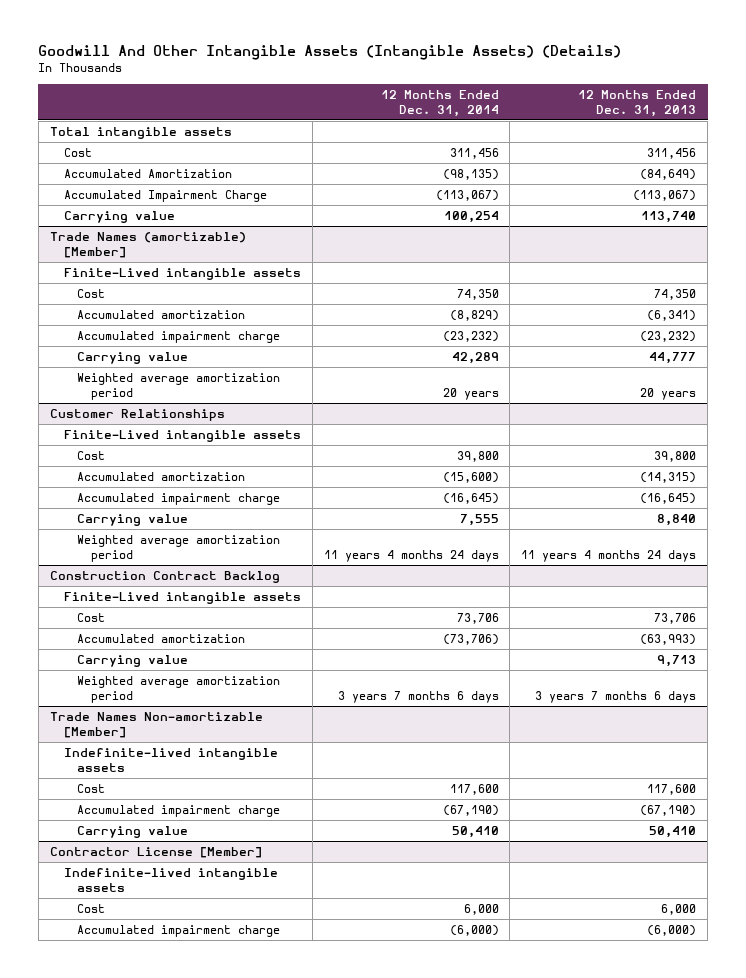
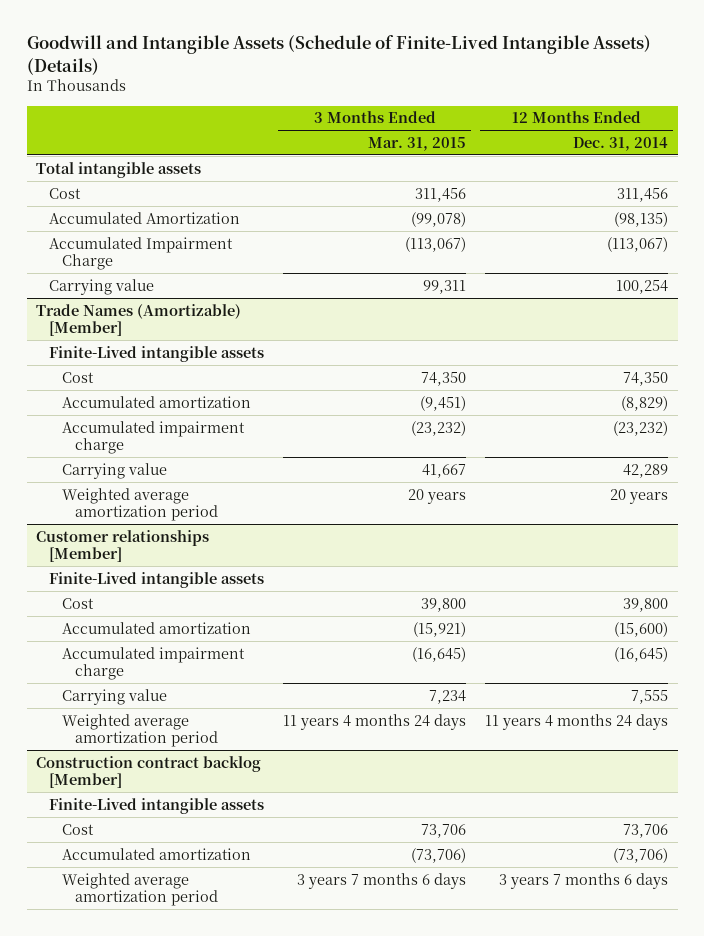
- Goodwill And Other Intangible Assets (Intangible Assets) (Details)
+ Goodwill and Intangible Assets (Schedule of Finite-Lived Intangible Assets) (Details)
- | 12 Months Ended Dec. 31, 2014 | 12 Months Ended Dec. 31, 2013
+ | 3 Months Ended Mar. 31, 2015 | 12 Months Ended Dec. 31, 2014
- Trade Names (amortizable) [Member]
+ Trade Names (Amortizable) [Member]
- Customer Relationships
+ Customer relationships [Member]
- Construction Contract Backlog
+ Construction contract backlog [Member]
- Carrying value | | 9,713
- Trade Names Non-amortizable [Member]
- Indefinite-lived intangible assets
- Cost | 117,600 | 117,600
- Accumulated impairment charge | (67,190) | (67,190)
- Carrying value | 50,410 | 50,410
- Contractor License [Member]
- Indefinite-lived intangible assets
- Cost | 6,000 | 6,000
- Accumulated impairment charge | (6,000) | (6,000)

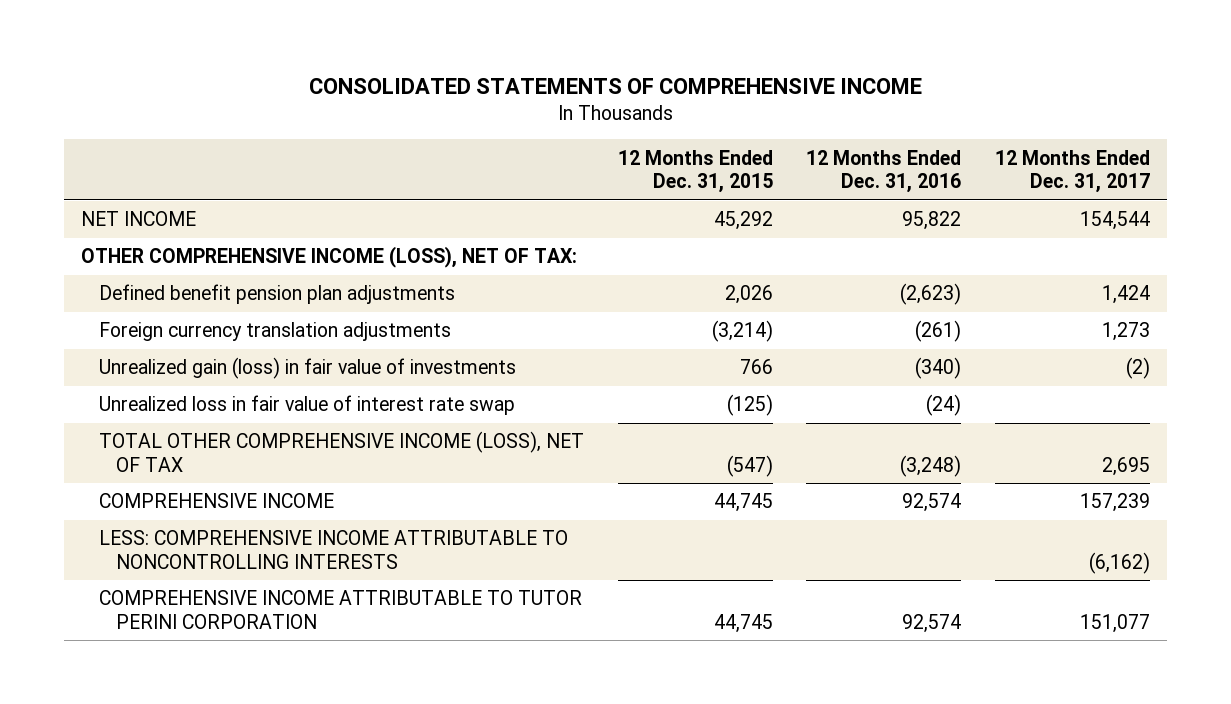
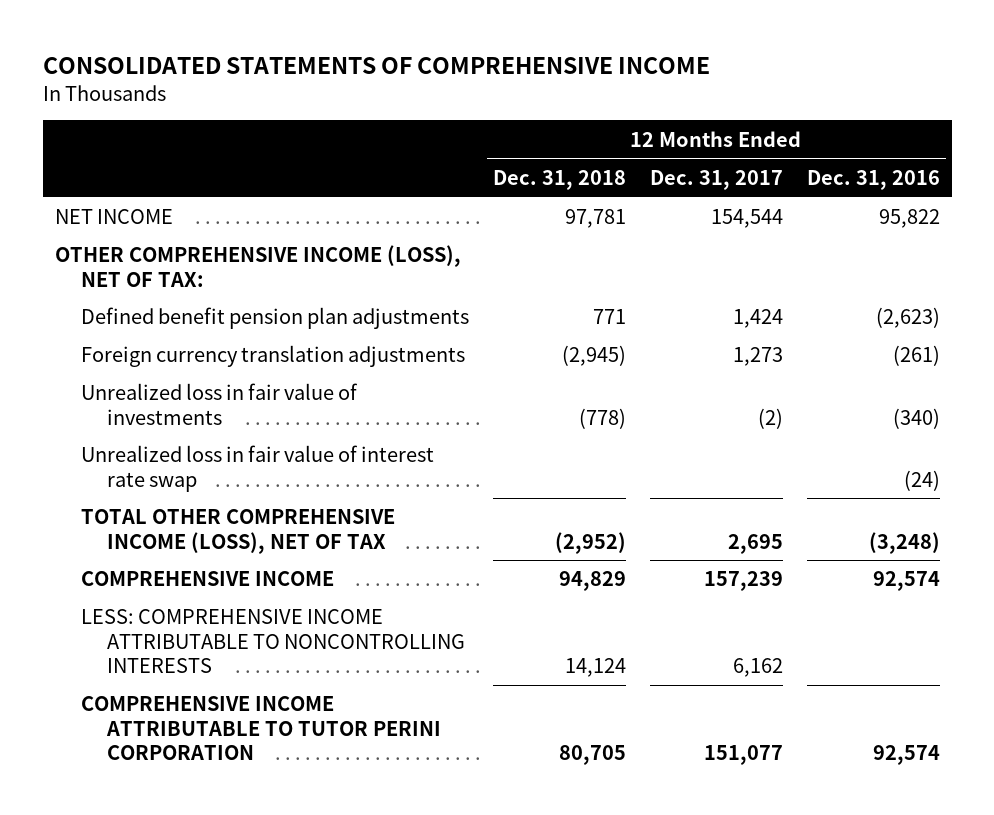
- | 12 Months Ended Dec. 31, 2015 | 12 Months Ended Dec. 31, 2016 | 12 Months Ended Dec. 31, 2017
+ | 12 Months Ended Dec. 31, 2018 | 12 Months Ended Dec. 31, 2017 | 12 Months Ended Dec. 31, 2016
- Unrealized gain (loss) in fair value of investments | 766 | (340) | (2)
+ Unrealized loss in fair value of investments | (778) | (2) | (340)
- LESS: COMPREHENSIVE INCOME ATTRIBUTABLE TO NONCONTROLLING INTERESTS | | | (6,162)
+ LESS: COMPREHENSIVE INCOME ATTRIBUTABLE TO NONCONTROLLING INTERESTS | 14,124 | 6,162 |

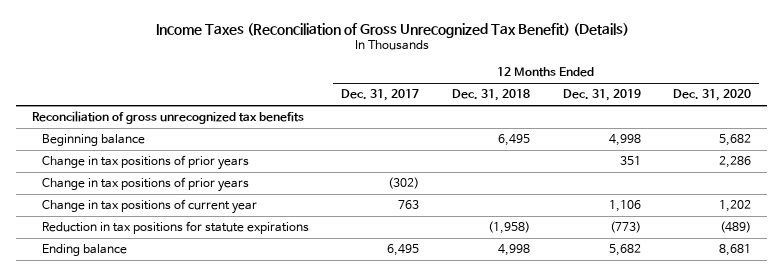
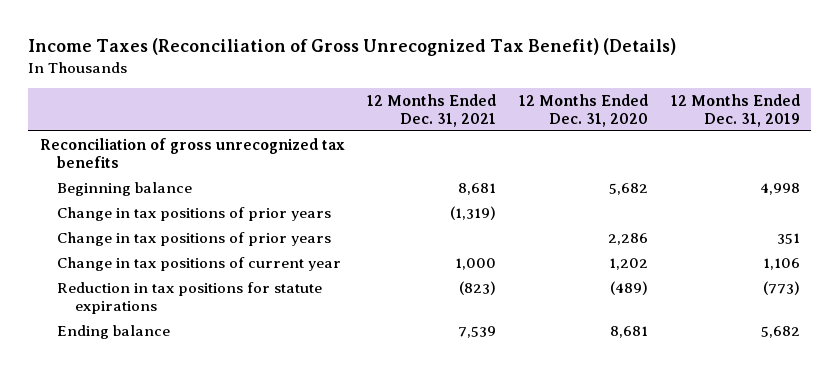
- | 12 Months Ended Dec. 31, 2017 | 12 Months Ended Dec. 31, 2018 | 12 Months Ended Dec. 31, 2019 | 12 Months Ended Dec. 31, 2020
+ | 12 Months Ended Dec. 31, 2021 | 12 Months Ended Dec. 31, 2020 | 12 Months Ended Dec. 31, 2019
moved down: Change in tax positions of prior years | | 2,286 | 351

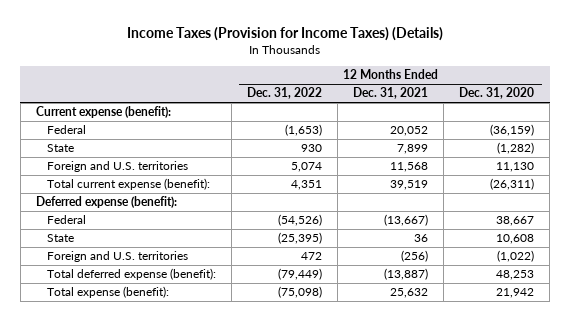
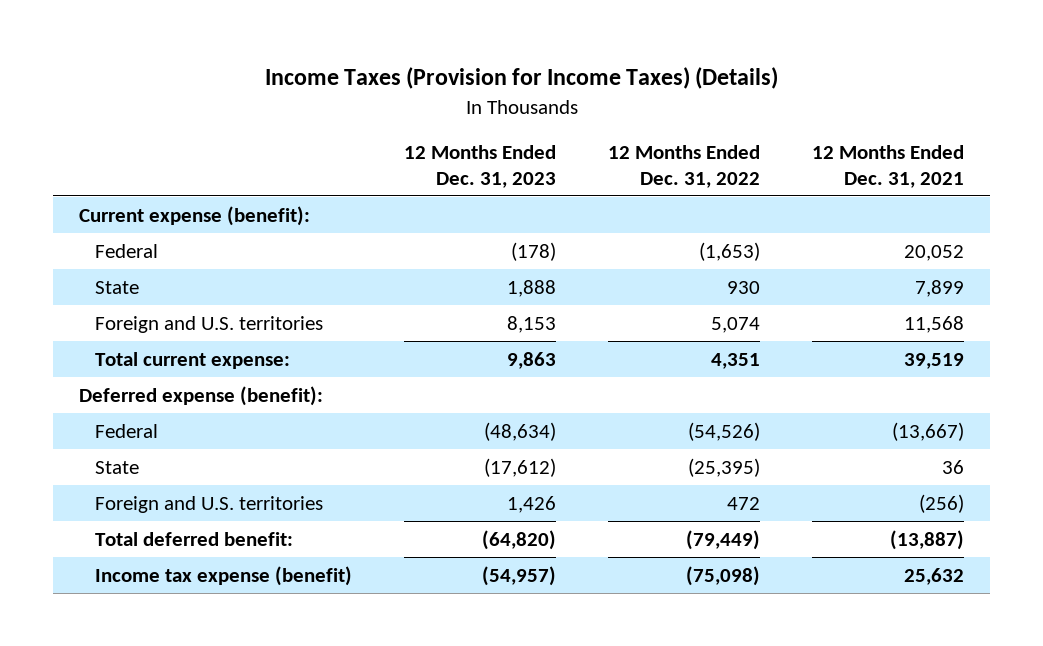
- | 12 Months Ended Dec. 31, 2022 | 12 Months Ended Dec. 31, 2021 | 12 Months Ended Dec. 31, 2020
+ | 12 Months Ended Dec. 31, 2023 | 12 Months Ended Dec. 31, 2022 | 12 Months Ended Dec. 31, 2021
- Total current expense (benefit): | 4,351 | 39,519 | (26,311)
+ Total current expense: | 9,863 | 4,351 | 39,519
- Total deferred expense (benefit): | (79,449) | (13,887) | 48,253
- Total expense (benefit): | (75,098) | 25,632 | 21,942
+ Total deferred benefit: | (64,820) | (79,449) | (13,887)
+ Income tax expense (benefit) | (54,957) | (75,098) | 25,632

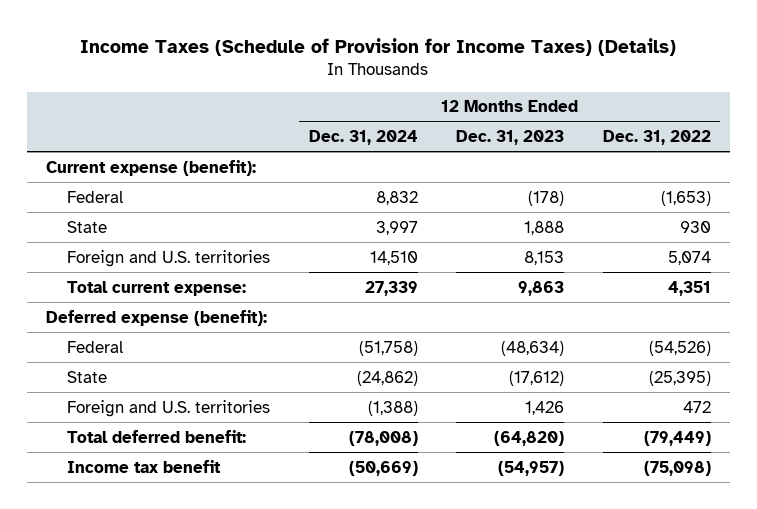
- Income Taxes (Provision for Income Taxes) (Details)
+ Income Taxes (Schedule of Provision for Income Taxes) (Details)
- | 12 Months Ended Dec. 31, 2023 | 12 Months Ended Dec. 31, 2022 | 12 Months Ended Dec. 31, 2021
+ | 12 Months Ended Dec. 31, 2024 | 12 Months Ended Dec. 31, 2023 | 12 Months Ended Dec. 31, 2022
- Income tax expense (benefit) | (54,957) | (75,098) | 25,632
+ Income tax benefit | (50,669) | (54,957) | (75,098)

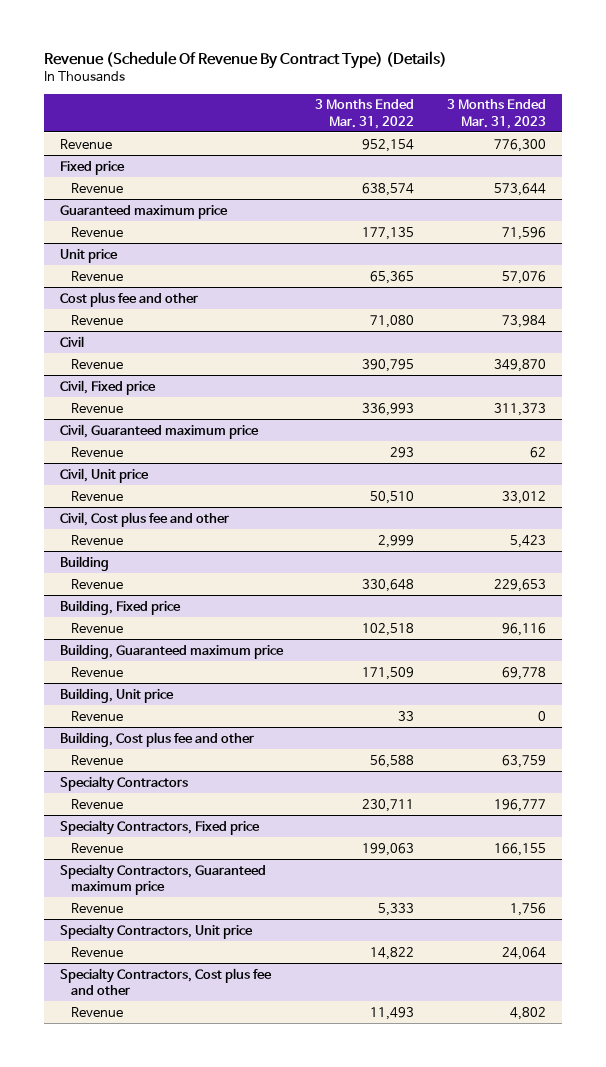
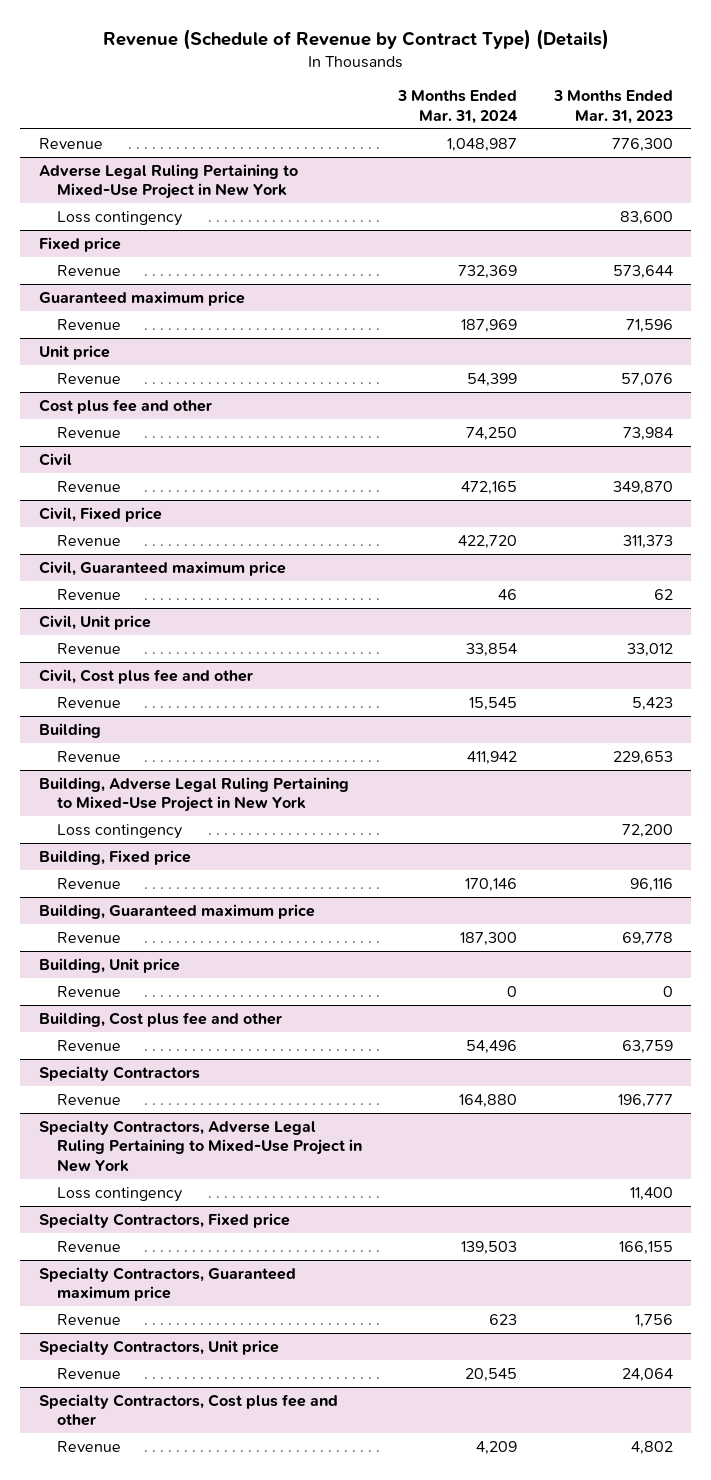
- Revenue (Schedule Of Revenue By Contract Type) (Details)
+ Revenue (Schedule of Revenue by Contract Type) (Details)
- | 3 Months Ended Mar. 31, 2022 | 3 Months Ended Mar. 31, 2023
+ | 3 Months Ended Mar. 31, 2024 | 3 Months Ended Mar. 31, 2023
+ Adverse Legal Ruling Pertaining to Mixed-Use Project in New York
+ Loss contingency | | 83,600
+ Building, Adverse Legal Ruling Pertaining to Mixed-Use Project in New York
+ Loss contingency | | 72,200
+ Specialty Contractors, Adverse Legal Ruling Pertaining to Mixed-Use Project in New York
+ Loss contingency | | 11,400

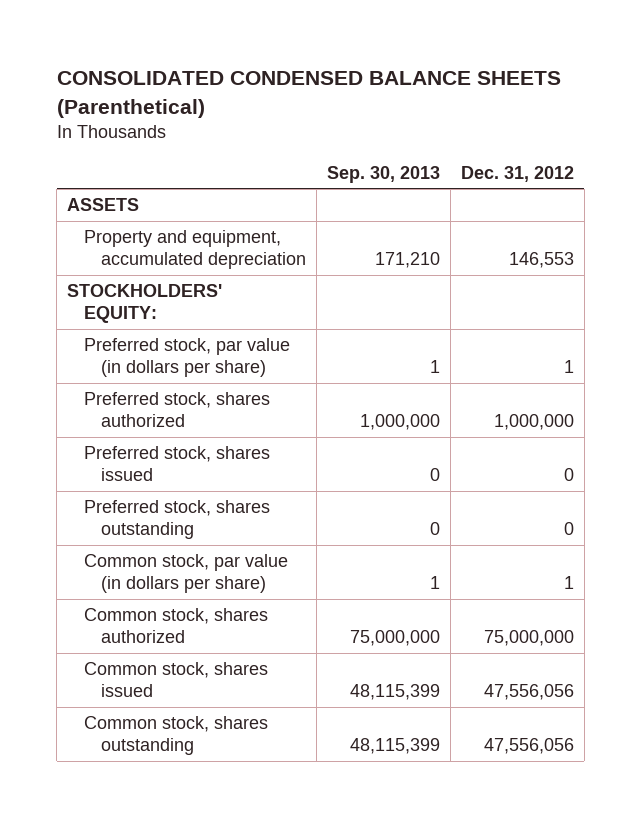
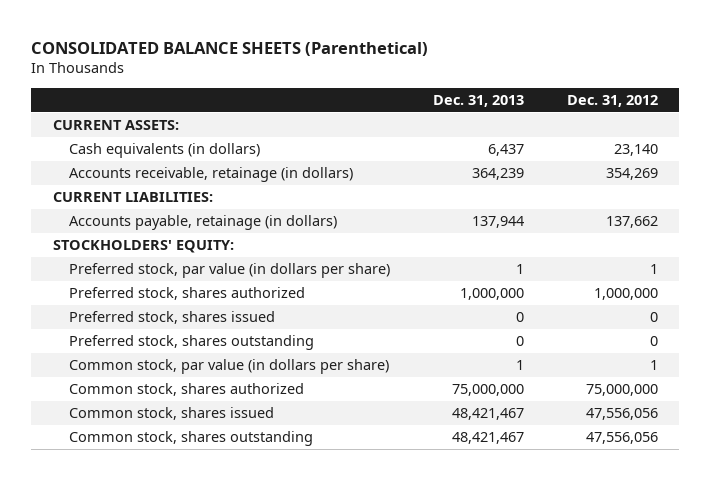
- CONSOLIDATED CONDENSED BALANCE SHEETS (Parenthetical)
+ CONSOLIDATED BALANCE SHEETS (Parenthetical)
- | Sep. 30, 2013 | Dec. 31, 2012
+ | Dec. 31, 2013 | Dec. 31, 2012
- ASSETS
- Property and equipment, accumulated depreciation | 171,210 | 146,553
+ CURRENT ASSETS:
+ Cash equivalents (in dollars) | 6,437 | 23,140
+ Accounts receivable, retainage (in dollars) | 364,239 | 354,269
+ CURRENT LIABILITIES:
+ Accounts payable, retainage (in dollars) | 137,944 | 137,662

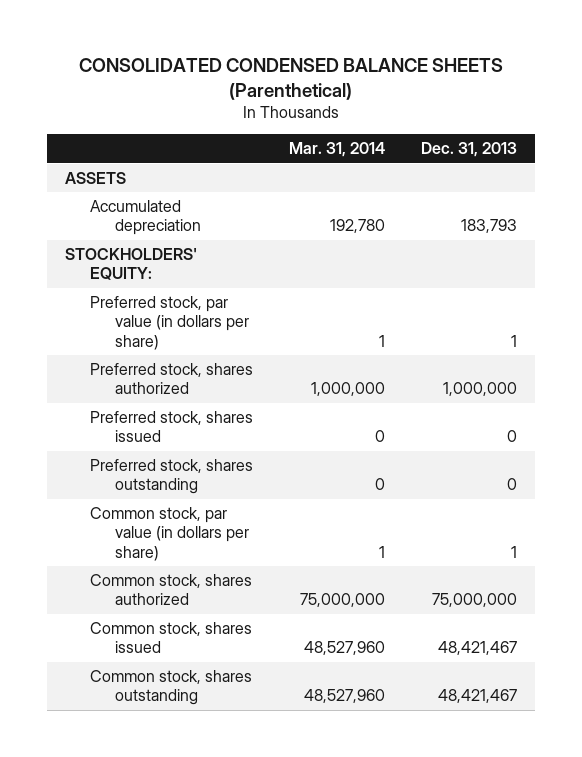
- CONSOLIDATED BALANCE SHEETS (Parenthetical)
+ CONSOLIDATED CONDENSED BALANCE SHEETS (Parenthetical)
- | Dec. 31, 2013 | Dec. 31, 2012
+ | Mar. 31, 2014 | Dec. 31, 2013
- CURRENT ASSETS:
- Cash equivalents (in dollars) | 6,437 | 23,140
- Accounts receivable, retainage (in dollars) | 364,239 | 354,269
- CURRENT LIABILITIES:
- Accounts payable, retainage (in dollars) | 137,944 | 137,662
+ ASSETS
+ Accumulated depreciation | 192,780 | 183,793

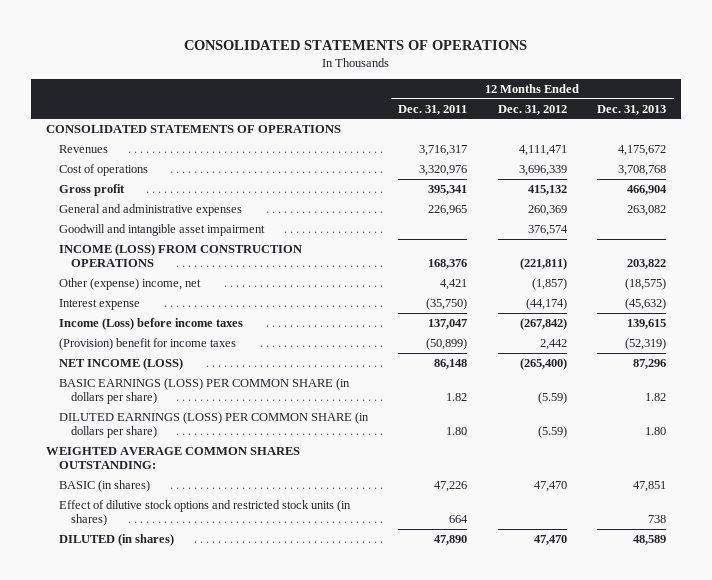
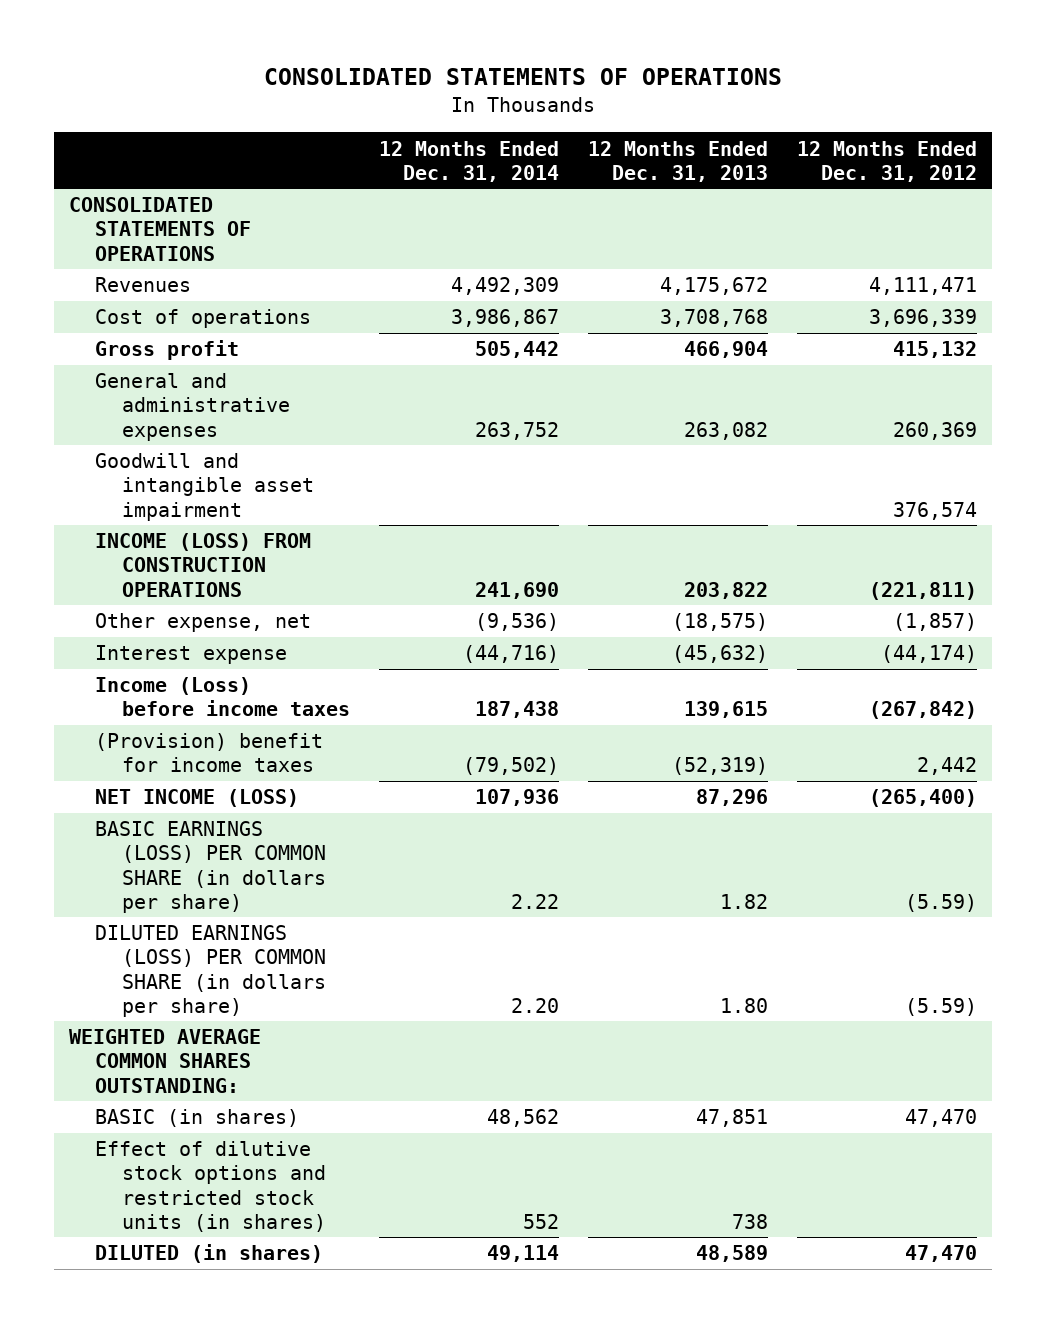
- | 12 Months Ended Dec. 31, 2011 | 12 Months Ended Dec. 31, 2012 | 12 Months Ended Dec. 31, 2013
+ | 12 Months Ended Dec. 31, 2014 | 12 Months Ended Dec. 31, 2013 | 12 Months Ended Dec. 31, 2012
- Other (expense) income, net | 4,421 | (1,857) | (18,575)
+ Other expense, net | (9,536) | (18,575) | (1,857)

